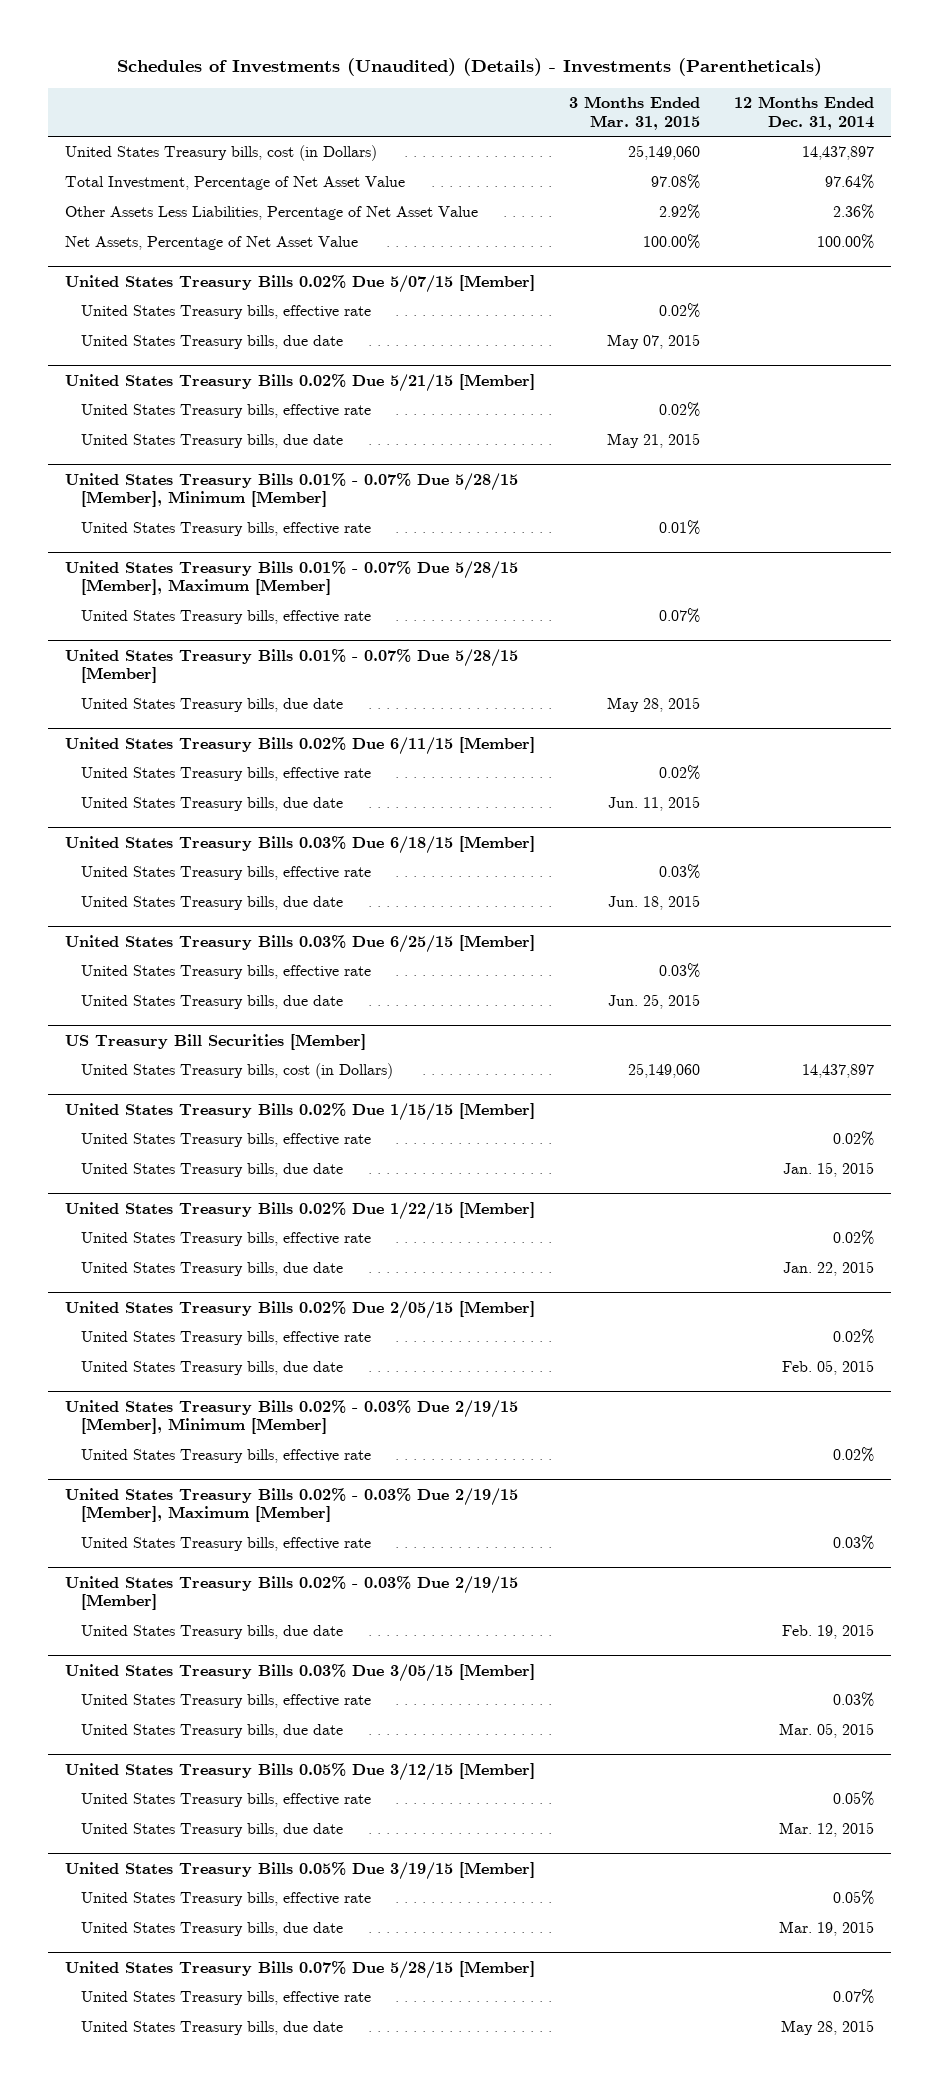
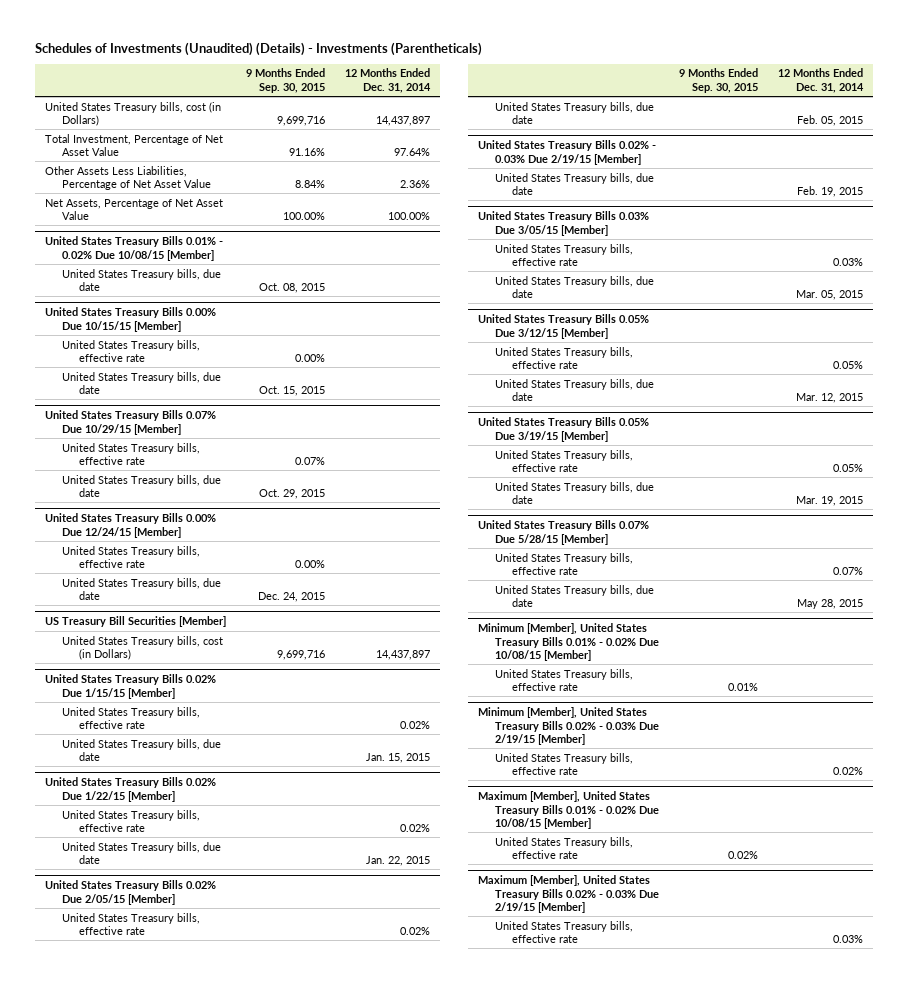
- | 3 Months Ended Mar. 31, 2015 | 12 Months Ended Dec. 31, 2014
+ | 9 Months Ended Sep. 30, 2015 | 12 Months Ended Dec. 31, 2014
- United States Treasury Bills 0.02% Due 5/07/15 [Member]
- United States Treasury bills, effective rate | 0.02% |
- United States Treasury bills, due date | May 07, 2015 |
- United States Treasury Bills 0.02% Due 5/21/15 [Member]
- United States Treasury bills, effective rate | 0.02% |
- United States Treasury bills, due date | May 21, 2015 |
- United States Treasury Bills 0.01% - 0.07% Due 5/28/15 [Member], Minimum [Member]
- United States Treasury bills, effective rate | 0.01% |
- United States Treasury Bills 0.01% - 0.07% Due 5/28/15 [Member], Maximum [Member]
- United States Treasury bills, effective rate | 0.07% |
- United States Treasury Bills 0.01% - 0.07% Due 5/28/15 [Member]
+ United States Treasury Bills 0.01% - 0.02% Due 10/08/15 [Member]
- United States Treasury Bills 0.02% Due 6/11/15 [Member]
+ United States Treasury Bills 0.00% Due 10/15/15 [Member]
- United States Treasury Bills 0.03% Due 6/18/15 [Member]
+ United States Treasury Bills 0.07% Due 10/29/15 [Member]
- United States Treasury Bills 0.03% Due 6/25/15 [Member]
+ United States Treasury Bills 0.00% Due 12/24/15 [Member]
- United States Treasury Bills 0.02% - 0.03% Due 2/19/15 [Member], Minimum [Member]
- United States Treasury bills, effective rate | | 0.02%
- United States Treasury Bills 0.02% - 0.03% Due 2/19/15 [Member], Maximum [Member]
- United States Treasury bills, effective rate | | 0.03%
+ Minimum [Member], United States Treasury Bills 0.01% - 0.02% Due 10/08/15 [Member]
+ United States Treasury bills, effective rate | 0.01% |
+ Minimum [Member], United States Treasury Bills 0.02% - 0.03% Due 2/19/15 [Member]
+ United States Treasury bills, effective rate | | 0.02%
+ Maximum [Member], United States Treasury Bills 0.01% - 0.02% Due 10/08/15 [Member]
+ United States Treasury bills, effective rate | 0.02% |
+ Maximum [Member], United States Treasury Bills 0.02% - 0.03% Due 2/19/15 [Member]
+ United States Treasury bills, effective rate | | 0.03%

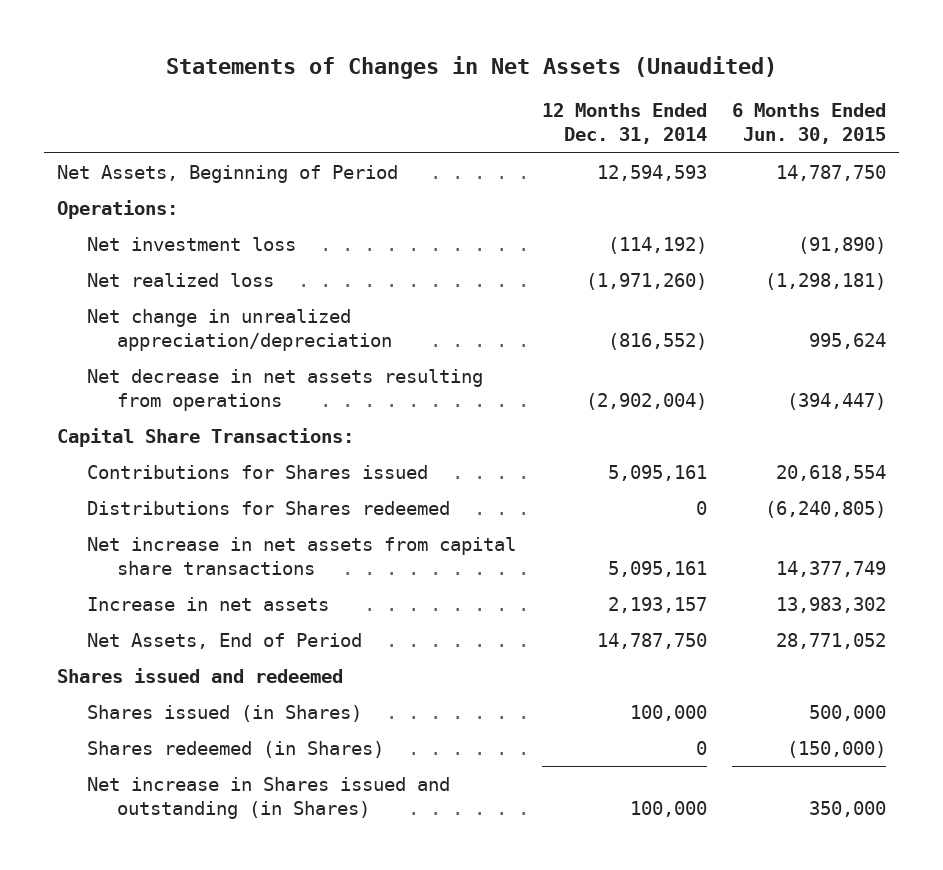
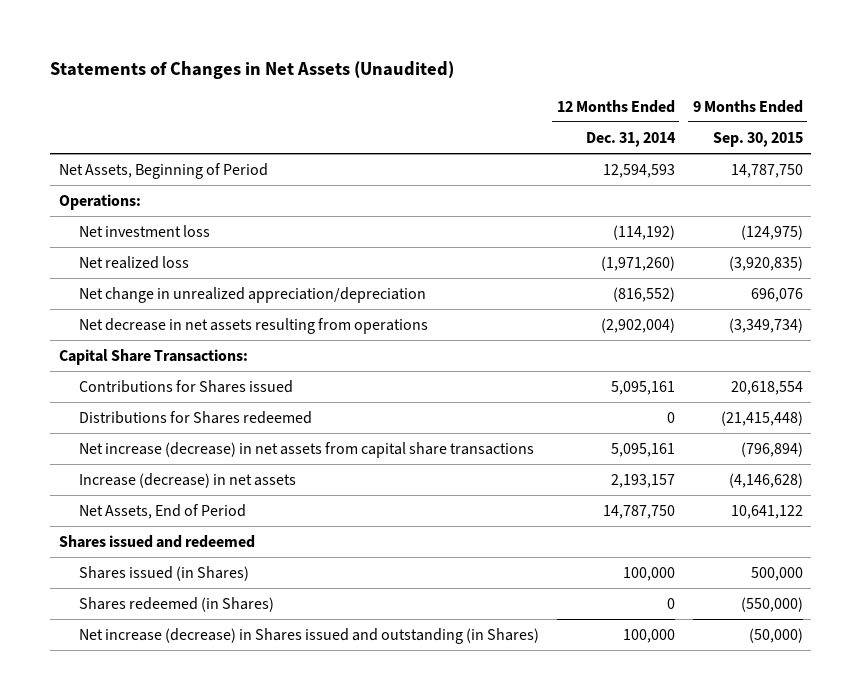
- | 12 Months Ended Dec. 31, 2014 | 6 Months Ended Jun. 30, 2015
+ | 12 Months Ended Dec. 31, 2014 | 9 Months Ended Sep. 30, 2015
- Net increase in net assets from capital share transactions | 5,095,161 | 14,377,749
- Increase in net assets | 2,193,157 | 13,983,302
+ Net increase (decrease) in net assets from capital share transactions | 5,095,161 | (796,894)
+ Increase (decrease) in net assets | 2,193,157 | (4,146,628)
- Net increase in Shares issued and outstanding (in Shares) | 100,000 | 350,000
+ Net increase (decrease) in Shares issued and outstanding (in Shares) | 100,000 | (50,000)

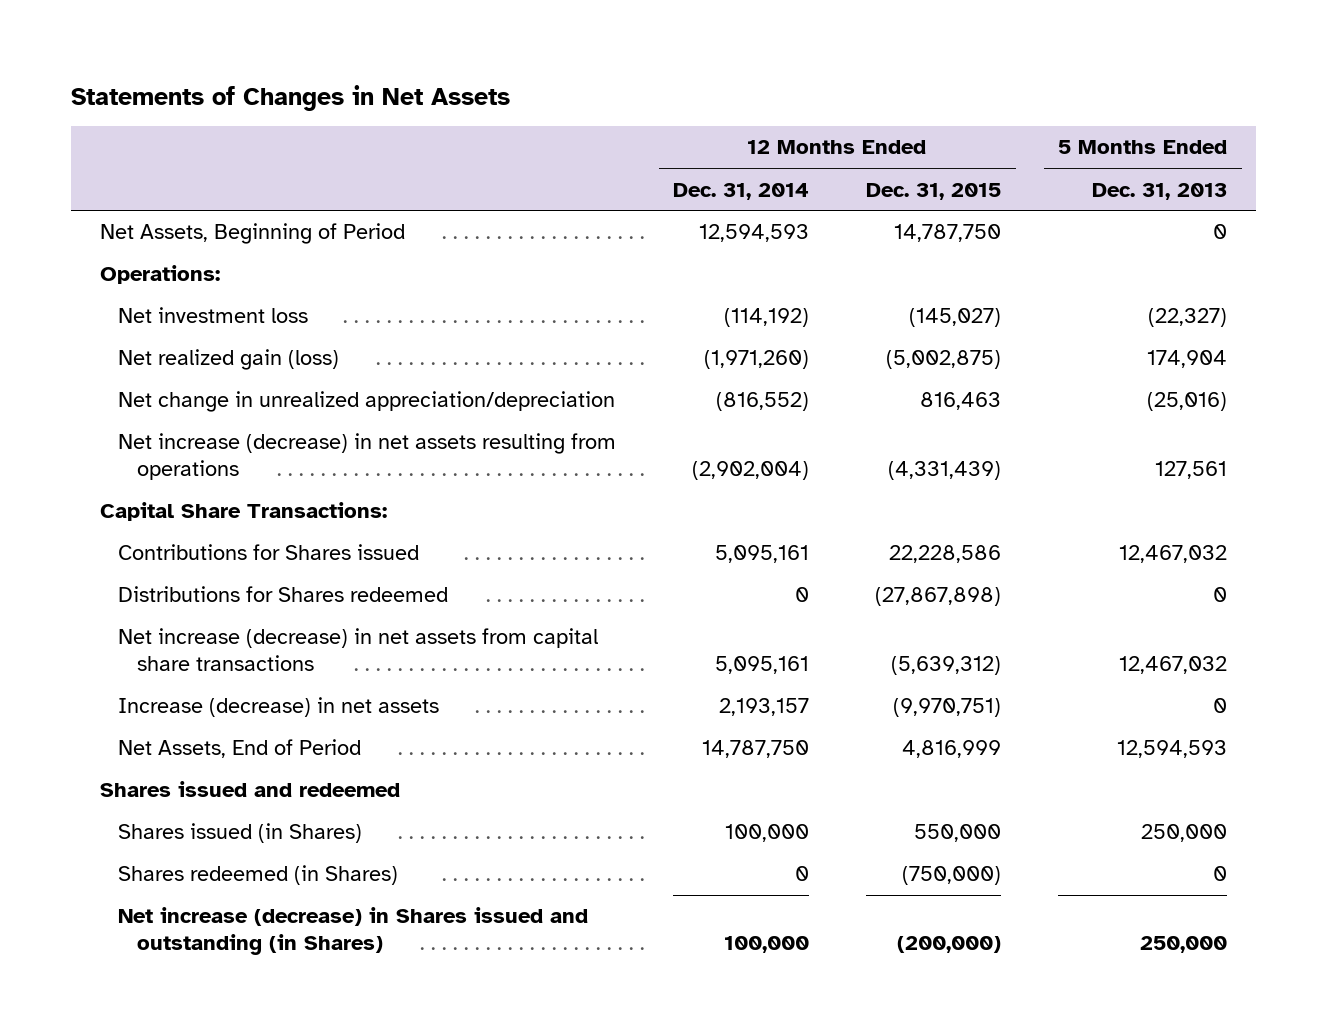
- Statements of Changes in Net Assets (Unaudited)
+ Statements of Changes in Net Assets
- | 12 Months Ended Dec. 31, 2014 | 9 Months Ended Sep. 30, 2015
+ | 12 Months Ended Dec. 31, 2014 | 12 Months Ended Dec. 31, 2015 | 5 Months Ended Dec. 31, 2013
- Net realized loss | (1,971,260) | (3,920,835)
+ Net realized gain (loss) | (1,971,260) | (5,002,875) | 174,904
- Net decrease in net assets resulting from operations | (2,902,004) | (3,349,734)
+ Net increase (decrease) in net assets resulting from operations | (2,902,004) | (4,331,439) | 127,561

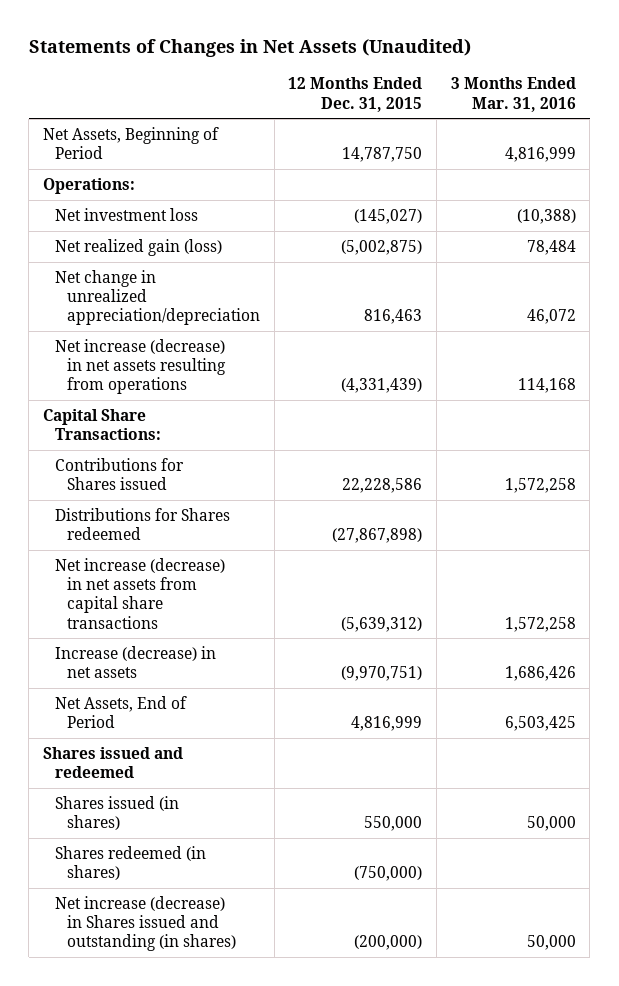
- Statements of Changes in Net Assets
+ Statements of Changes in Net Assets (Unaudited)
- | 12 Months Ended Dec. 31, 2014 | 12 Months Ended Dec. 31, 2015 | 5 Months Ended Dec. 31, 2013
+ | 12 Months Ended Dec. 31, 2015 | 3 Months Ended Mar. 31, 2016
- Shares issued (in Shares) | 100,000 | 550,000 | 250,000
- Shares redeemed (in Shares) | 0 | (750,000) | 0
- Net increase (decrease) in Shares issued and outstanding (in Shares) | 100,000 | (200,000) | 250,000
+ Shares issued (in shares) | 550,000 | 50,000
+ Shares redeemed (in shares) | (750,000) |
+ Net increase (decrease) in Shares issued and outstanding (in shares) | (200,000) | 50,000

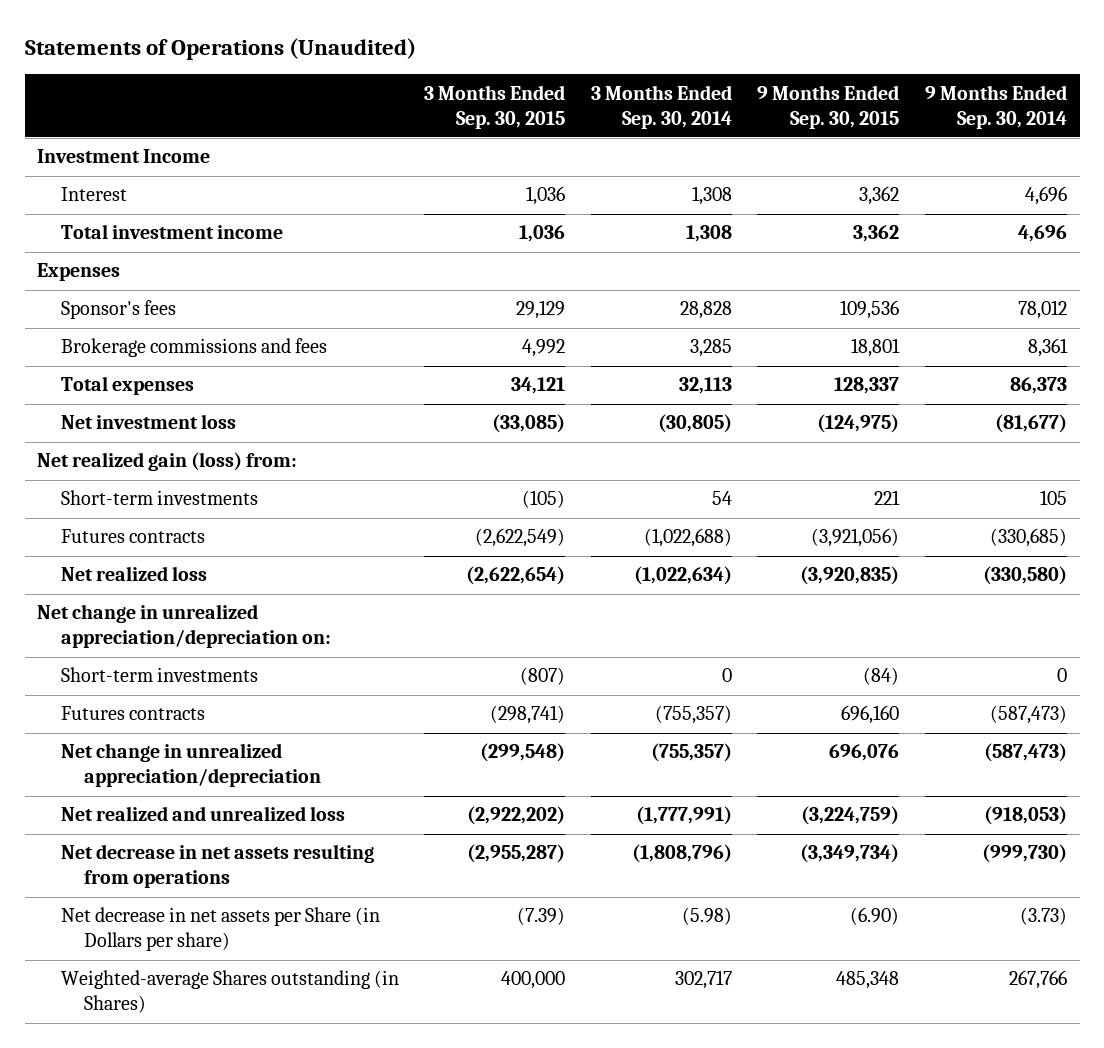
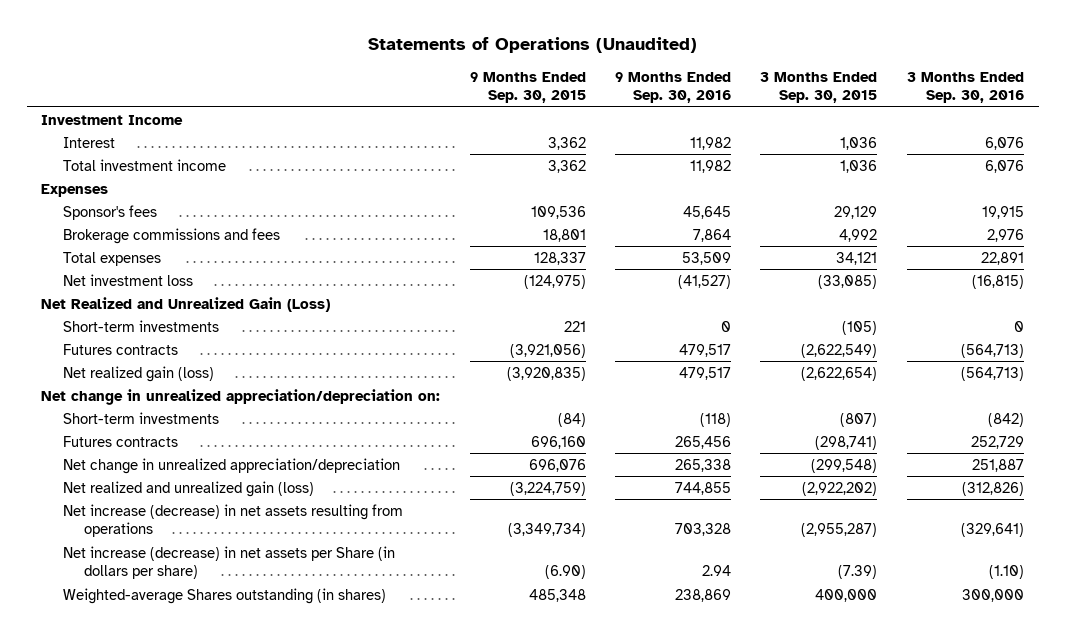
- | 3 Months Ended Sep. 30, 2015 | 3 Months Ended Sep. 30, 2014 | 9 Months Ended Sep. 30, 2015 | 9 Months Ended Sep. 30, 2014
+ | 9 Months Ended Sep. 30, 2015 | 9 Months Ended Sep. 30, 2016 | 3 Months Ended Sep. 30, 2015 | 3 Months Ended Sep. 30, 2016
- Net realized gain (loss) from:
+ Net Realized and Unrealized Gain (Loss)
- Net realized loss | (2,622,654) | (1,022,634) | (3,920,835) | (330,580)
+ Net realized gain (loss) | (3,920,835) | 479,517 | (2,622,654) | (564,713)
- Net realized and unrealized loss | (2,922,202) | (1,777,991) | (3,224,759) | (918,053)
- Net decrease in net assets resulting from operations | (2,955,287) | (1,808,796) | (3,349,734) | (999,730)
- Net decrease in net assets per Share (in Dollars per share) | (7.39) | (5.98) | (6.90) | (3.73)
- Weighted-average Shares outstanding (in Shares) | 400,000 | 302,717 | 485,348 | 267,766
+ Net realized and unrealized gain (loss) | (3,224,759) | 744,855 | (2,922,202) | (312,826)
+ Net increase (decrease) in net assets resulting from operations | (3,349,734) | 703,328 | (2,955,287) | (329,641)
+ Net increase (decrease) in net assets per Share (in dollars per share) | (6.90) | 2.94 | (7.39) | (1.10)
+ Weighted-average Shares outstanding (in shares) | 485,348 | 238,869 | 400,000 | 300,000

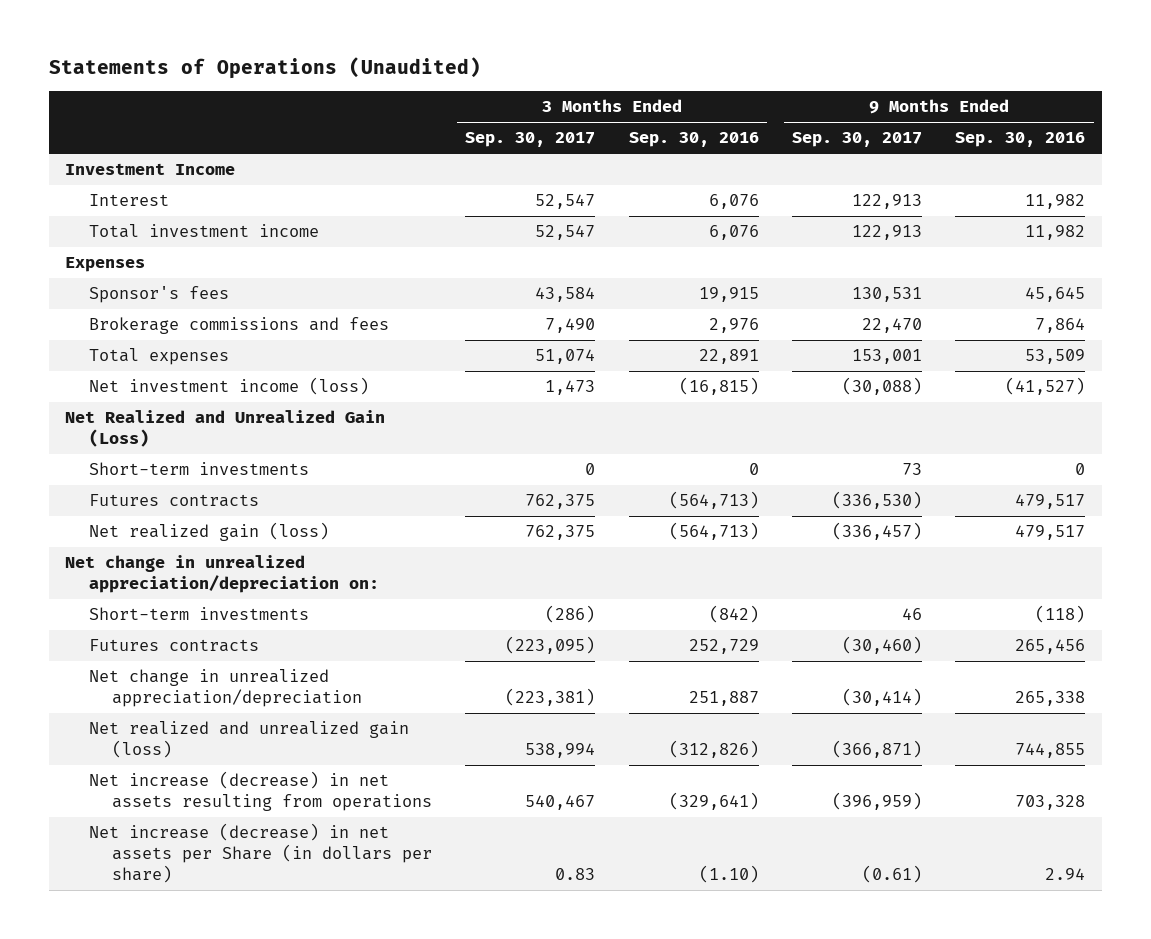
- | 9 Months Ended Sep. 30, 2015 | 9 Months Ended Sep. 30, 2016 | 3 Months Ended Sep. 30, 2015 | 3 Months Ended Sep. 30, 2016
+ | 3 Months Ended Sep. 30, 2017 | 3 Months Ended Sep. 30, 2016 | 9 Months Ended Sep. 30, 2017 | 9 Months Ended Sep. 30, 2016
- Net investment loss | (124,975) | (41,527) | (33,085) | (16,815)
+ Net investment income (loss) | 1,473 | (16,815) | (30,088) | (41,527)
- Weighted-average Shares outstanding (in shares) | 485,348 | 238,869 | 400,000 | 300,000

